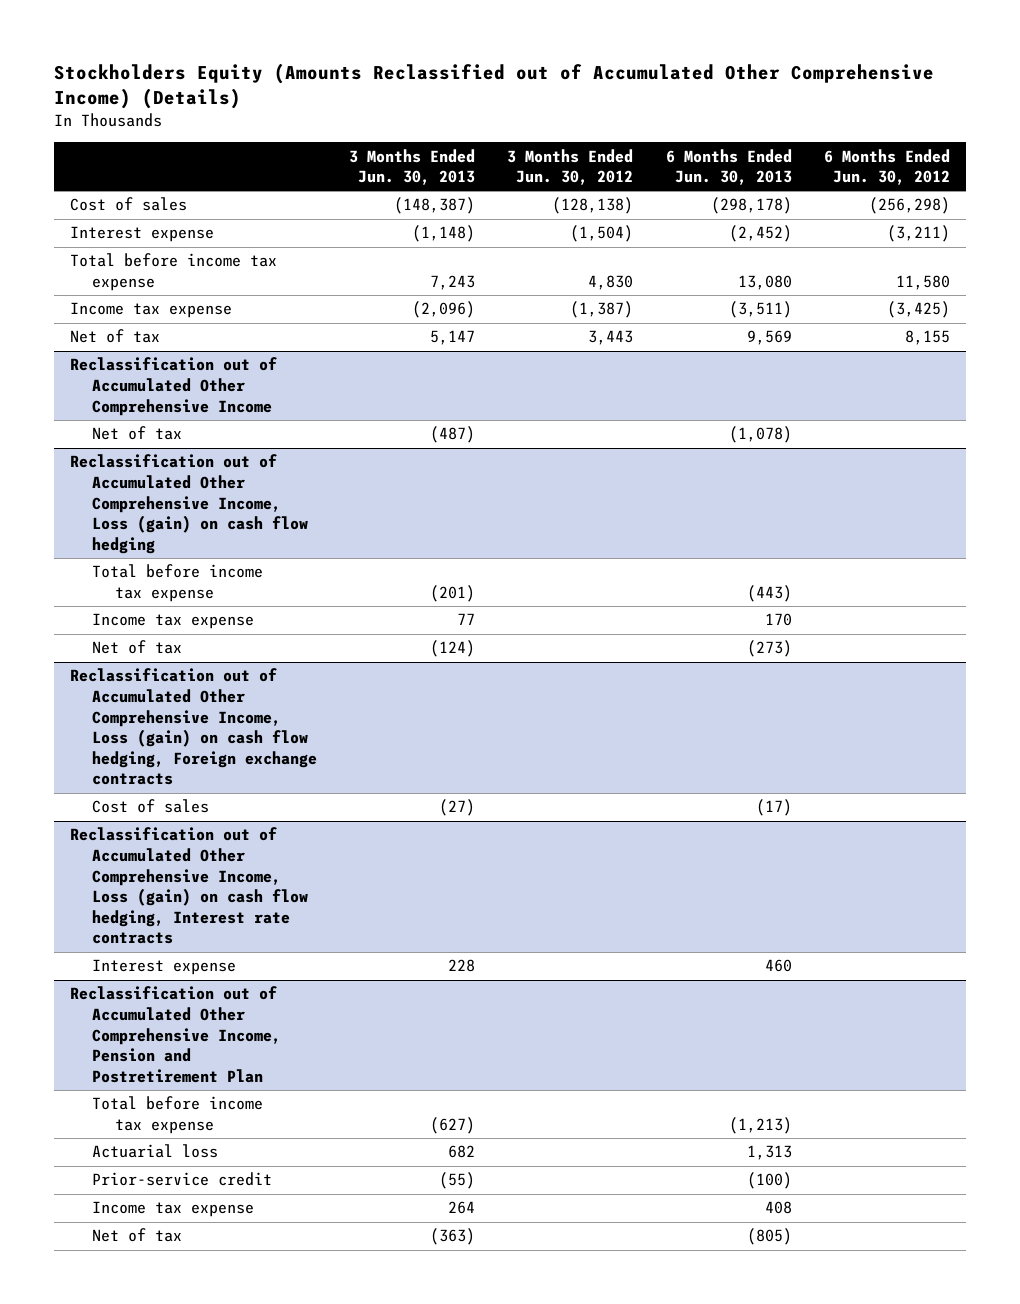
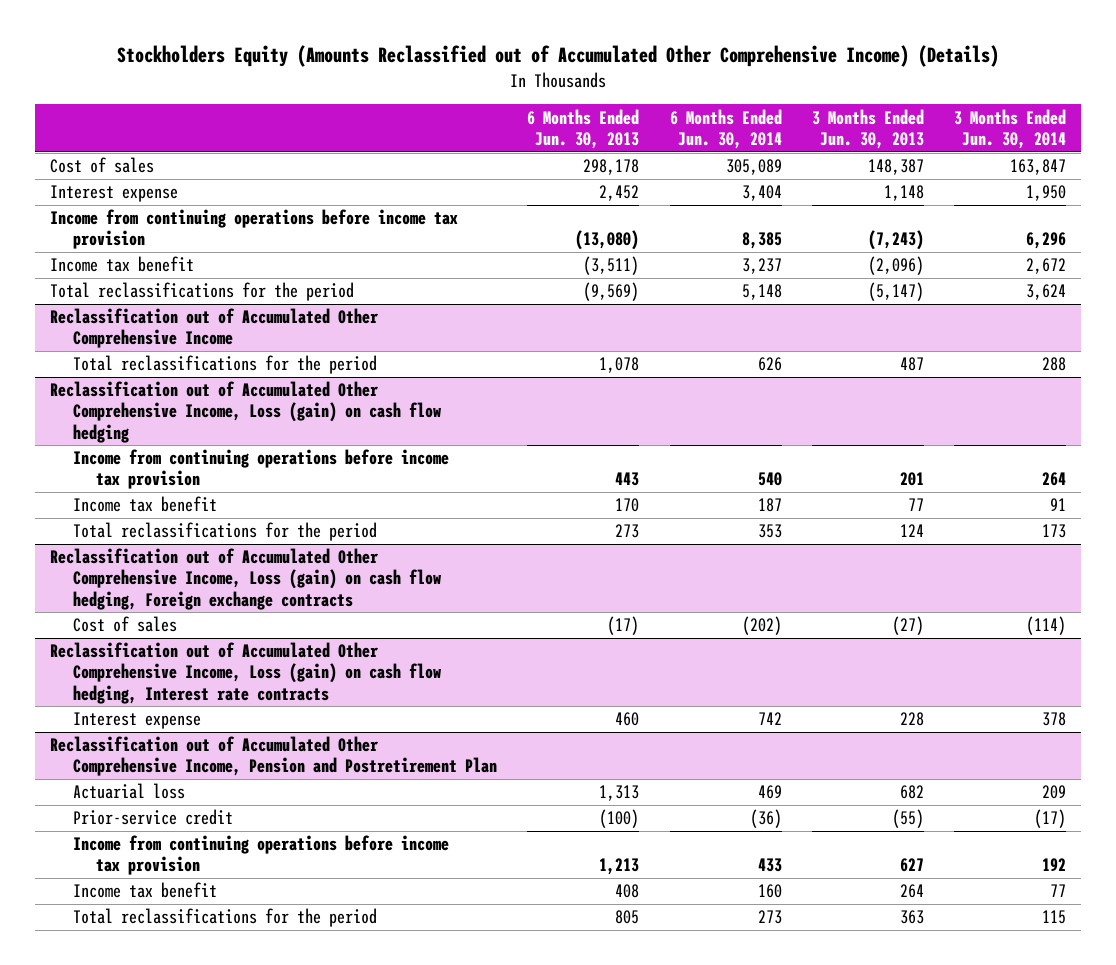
- | 3 Months Ended Jun. 30, 2013 | 3 Months Ended Jun. 30, 2012 | 6 Months Ended Jun. 30, 2013 | 6 Months Ended Jun. 30, 2012
+ | 6 Months Ended Jun. 30, 2013 | 6 Months Ended Jun. 30, 2014 | 3 Months Ended Jun. 30, 2013 | 3 Months Ended Jun. 30, 2014
- Cost of sales | (148,387) | (128,138) | (298,178) | (256,298)
- Interest expense | (1,148) | (1,504) | (2,452) | (3,211)
- Total before income tax expense | 7,243 | 4,830 | 13,080 | 11,580
- Income tax expense | (2,096) | (1,387) | (3,511) | (3,425)
- Net of tax | 5,147 | 3,443 | 9,569 | 8,155
+ Cost of sales | 298,178 | 305,089 | 148,387 | 163,847
+ Interest expense | 2,452 | 3,404 | 1,148 | 1,950
+ Income from continuing operations before income tax provision | (13,080) | 8,385 | (7,243) | 6,296
+ Income tax benefit | (3,511) | 3,237 | (2,096) | 2,672
+ Total reclassifications for the period | (9,569) | 5,148 | (5,147) | 3,624
@ Reclassification out of Accumulated Other Comprehensive Income
- Net of tax | (487) | | (1,078) |
+ Total reclassifications for the period | 1,078 | 626 | 487 | 288
@ Reclassification out of Accumulated Other Comprehensive Income, Loss (gain) on cash flow hedging
- Total before income tax expense | (201) | | (443) |
- Income tax expense | 77 | | 170 |
- Net of tax | (124) | | (273) |
+ Income from continuing operations before income tax provision | 443 | 540 | 201 | 264
+ Income tax benefit | 170 | 187 | 77 | 91
+ Total reclassifications for the period | 273 | 353 | 124 | 173
@ Reclassification out of Accumulated Other Comprehensive Income, Pension and Postretirement Plan
- Total before income tax expense | (627) | | (1,213) |
- Income tax expense | 264 | | 408 |
- Net of tax | (363) | | (805) |
+ Income from continuing operations before income tax provision | 1,213 | 433 | 627 | 192
+ Income tax benefit | 408 | 160 | 264 | 77
+ Total reclassifications for the period | 805 | 273 | 363 | 115

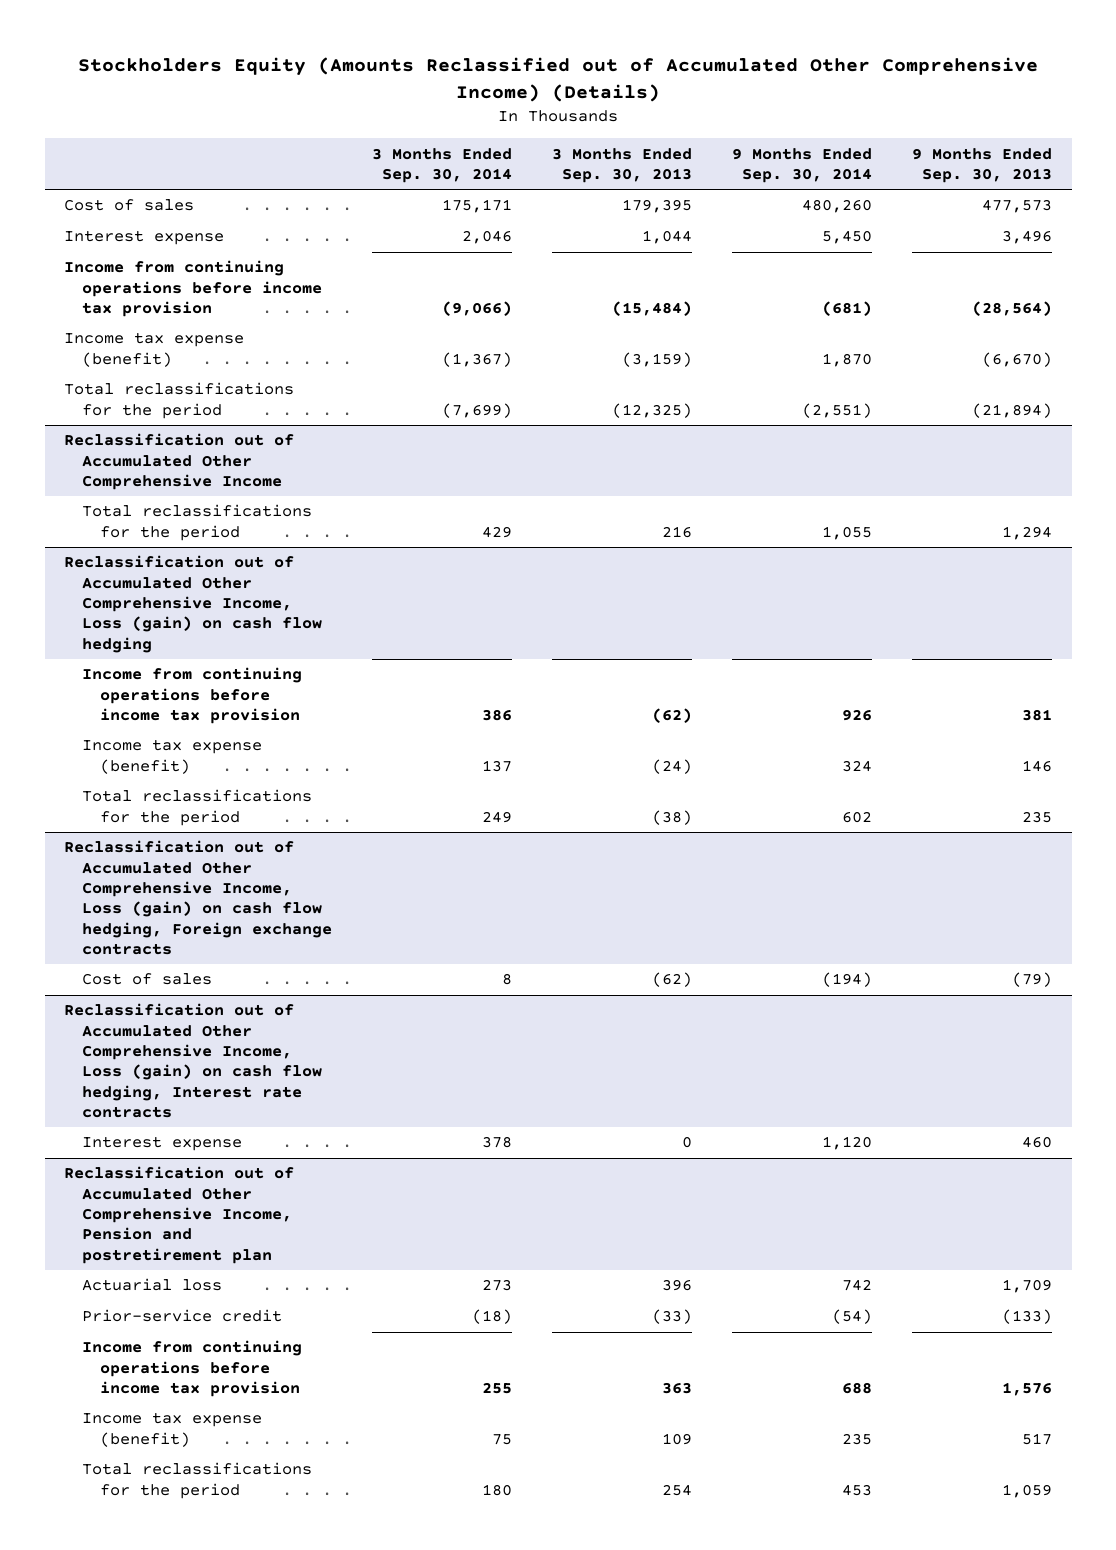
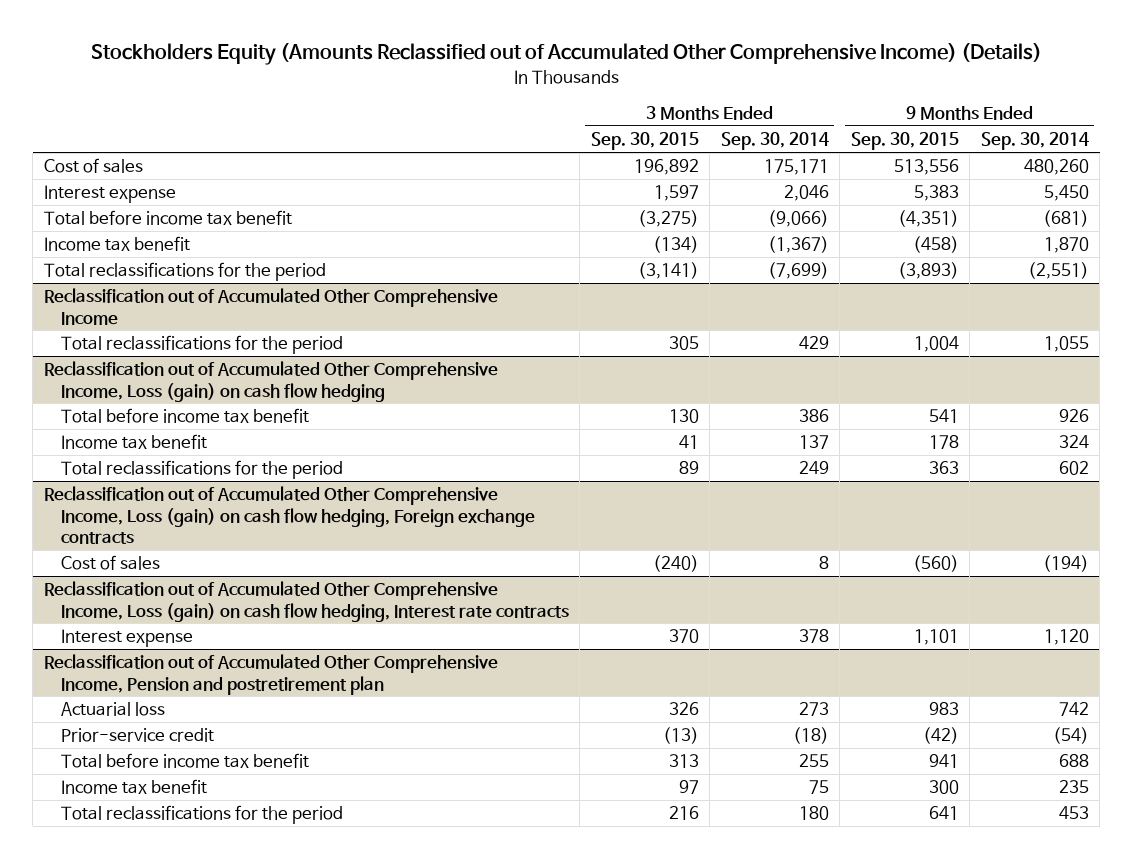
- | 3 Months Ended Sep. 30, 2014 | 3 Months Ended Sep. 30, 2013 | 9 Months Ended Sep. 30, 2014 | 9 Months Ended Sep. 30, 2013
+ | 3 Months Ended Sep. 30, 2015 | 3 Months Ended Sep. 30, 2014 | 9 Months Ended Sep. 30, 2015 | 9 Months Ended Sep. 30, 2014
- Income from continuing operations before income tax provision | (9,066) | (15,484) | (681) | (28,564)
- Income tax expense (benefit) | (1,367) | (3,159) | 1,870 | (6,670)
+ Total before income tax benefit | (3,275) | (9,066) | (4,351) | (681)
+ Income tax benefit | (134) | (1,367) | (458) | 1,870
@ Reclassification out of Accumulated Other Comprehensive Income, Loss (gain) on cash flow hedging
- Income from continuing operations before income tax provision | 386 | (62) | 926 | 381
- Income tax expense (benefit) | 137 | (24) | 324 | 146
+ Total before income tax benefit | 130 | 386 | 541 | 926
+ Income tax benefit | 41 | 137 | 178 | 324
@ Reclassification out of Accumulated Other Comprehensive Income, Pension and postretirement plan
- Income from continuing operations before income tax provision | 255 | 363 | 688 | 1,576
- Income tax expense (benefit) | 75 | 109 | 235 | 517
+ Total before income tax benefit | 313 | 255 | 941 | 688
+ Income tax benefit | 97 | 75 | 300 | 235

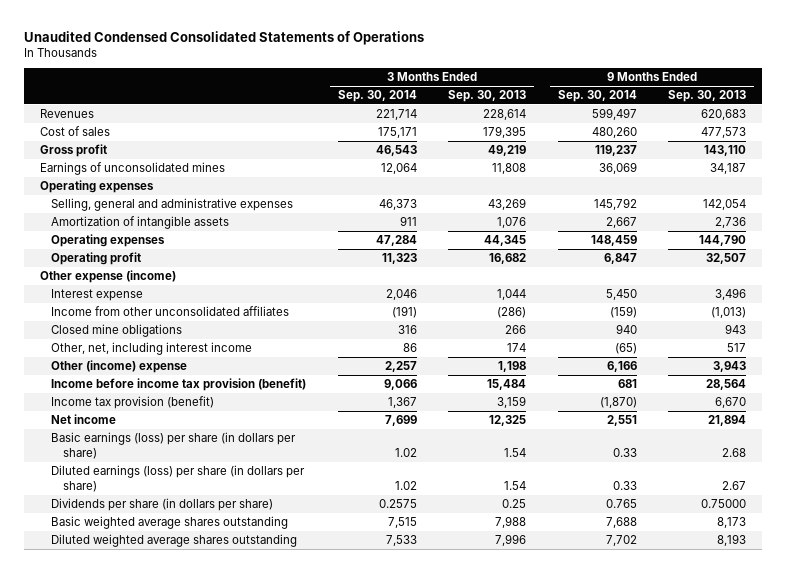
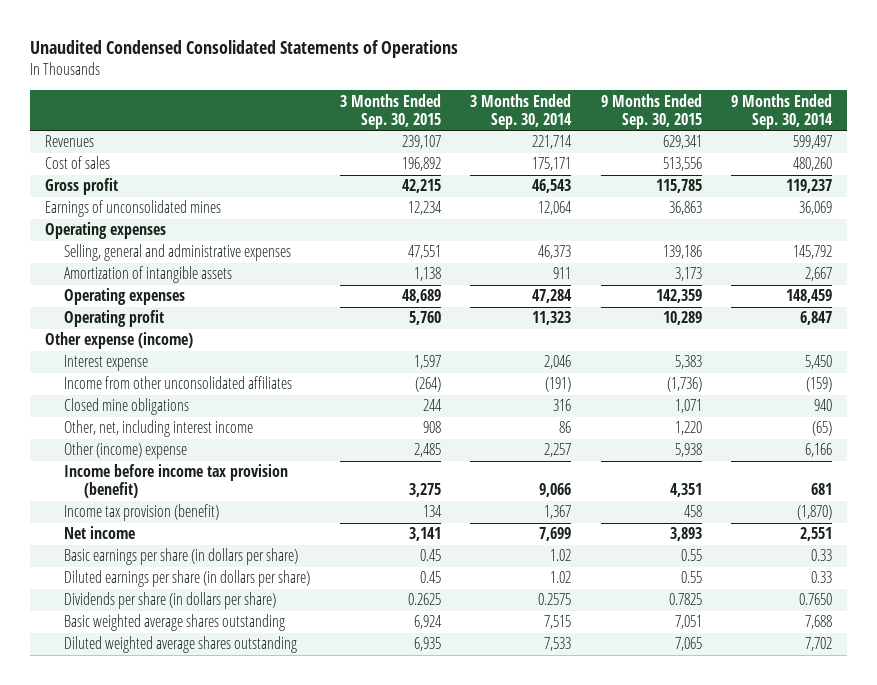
- | 3 Months Ended Sep. 30, 2014 | 3 Months Ended Sep. 30, 2013 | 9 Months Ended Sep. 30, 2014 | 9 Months Ended Sep. 30, 2013
+ | 3 Months Ended Sep. 30, 2015 | 3 Months Ended Sep. 30, 2014 | 9 Months Ended Sep. 30, 2015 | 9 Months Ended Sep. 30, 2014
- Basic earnings (loss) per share (in dollars per share) | 1.02 | 1.54 | 0.33 | 2.68
- Diluted earnings (loss) per share (in dollars per share) | 1.02 | 1.54 | 0.33 | 2.67
- Dividends per share (in dollars per share) | 0.2575 | 0.25 | 0.765 | 0.75000
+ Basic earnings per share (in dollars per share) | 0.45 | 1.02 | 0.55 | 0.33
+ Diluted earnings per share (in dollars per share) | 0.45 | 1.02 | 0.55 | 0.33
+ Dividends per share (in dollars per share) | 0.2625 | 0.2575 | 0.7825 | 0.7650

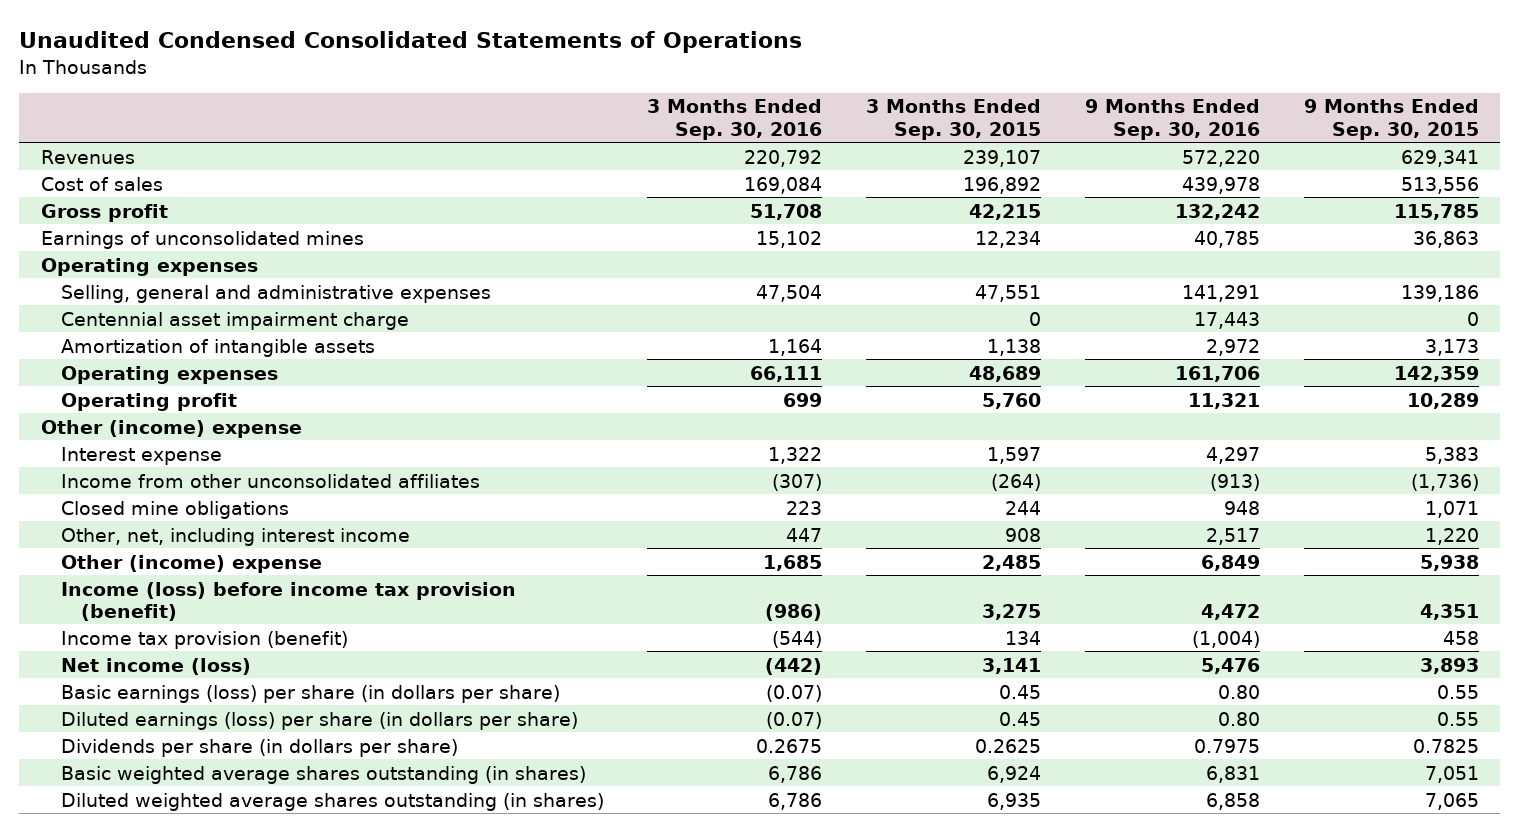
- | 3 Months Ended Sep. 30, 2015 | 3 Months Ended Sep. 30, 2014 | 9 Months Ended Sep. 30, 2015 | 9 Months Ended Sep. 30, 2014
+ | 3 Months Ended Sep. 30, 2016 | 3 Months Ended Sep. 30, 2015 | 9 Months Ended Sep. 30, 2016 | 9 Months Ended Sep. 30, 2015
+ Centennial asset impairment charge | | 0 | 17,443 | 0
- Other expense (income)
+ Other (income) expense
- Income before income tax provision (benefit) | 3,275 | 9,066 | 4,351 | 681
+ Income (loss) before income tax provision (benefit) | (986) | 3,275 | 4,472 | 4,351
- Net income | 3,141 | 7,699 | 3,893 | 2,551
- Basic earnings per share (in dollars per share) | 0.45 | 1.02 | 0.55 | 0.33
- Diluted earnings per share (in dollars per share) | 0.45 | 1.02 | 0.55 | 0.33
+ Net income (loss) | (442) | 3,141 | 5,476 | 3,893
+ Basic earnings (loss) per share (in dollars per share) | (0.07) | 0.45 | 0.80 | 0.55
+ Diluted earnings (loss) per share (in dollars per share) | (0.07) | 0.45 | 0.80 | 0.55
- Basic weighted average shares outstanding | 6,924 | 7,515 | 7,051 | 7,688
- Diluted weighted average shares outstanding | 6,935 | 7,533 | 7,065 | 7,702
+ Basic weighted average shares outstanding (in shares) | 6,786 | 6,924 | 6,831 | 7,051
+ Diluted weighted average shares outstanding (in shares) | 6,786 | 6,935 | 6,858 | 7,065

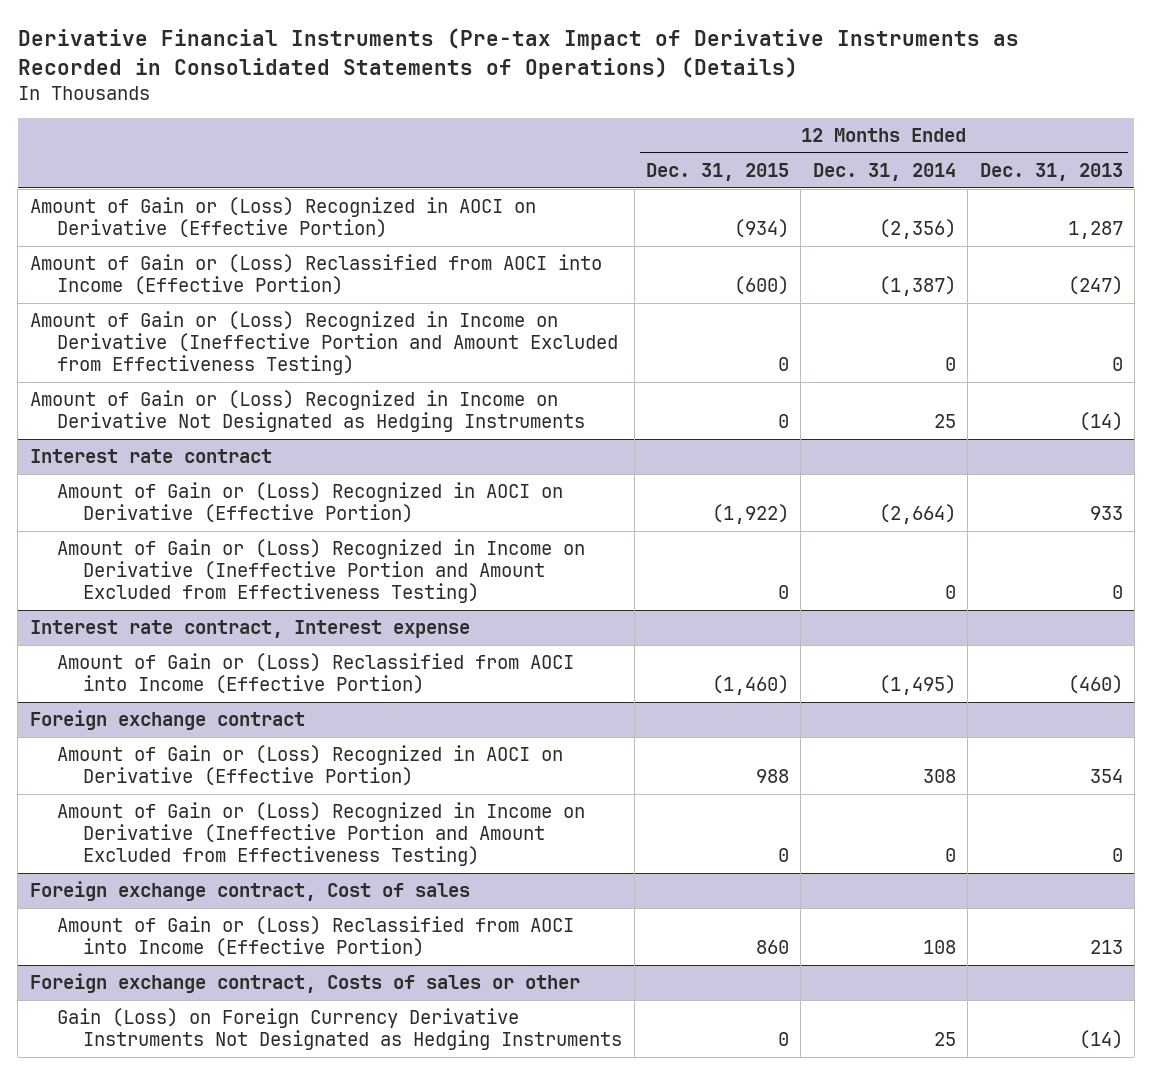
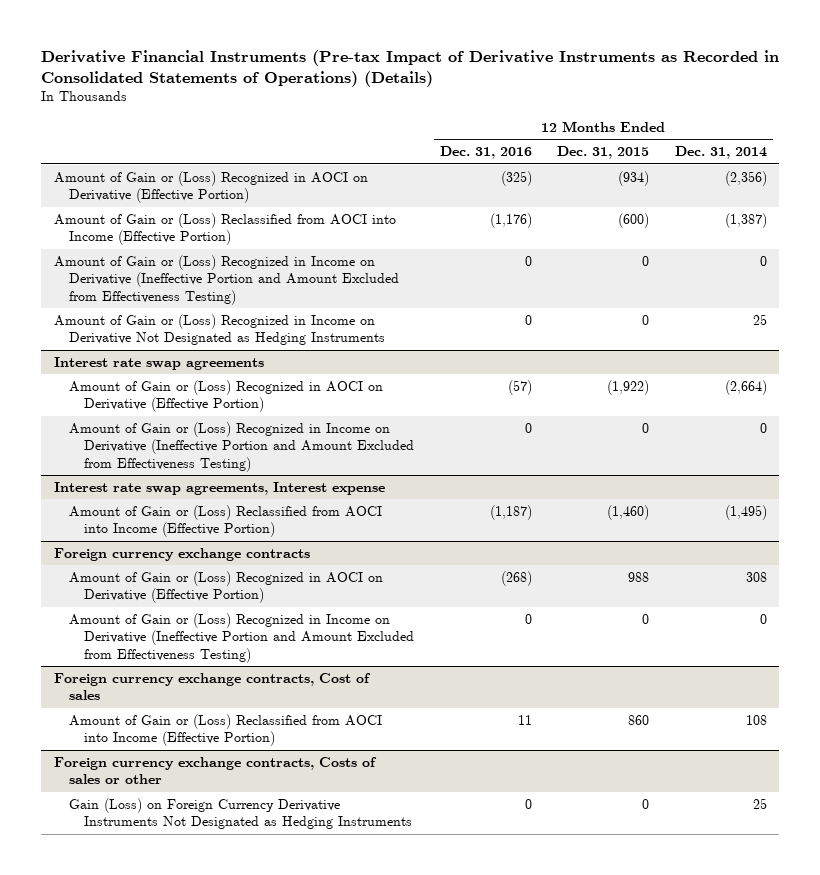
- | 12 Months Ended Dec. 31, 2015 | 12 Months Ended Dec. 31, 2014 | 12 Months Ended Dec. 31, 2013
+ | 12 Months Ended Dec. 31, 2016 | 12 Months Ended Dec. 31, 2015 | 12 Months Ended Dec. 31, 2014
- Interest rate contract
+ Interest rate swap agreements
- Interest rate contract, Interest expense
+ Interest rate swap agreements, Interest expense
- Foreign exchange contract
+ Foreign currency exchange contracts
- Foreign exchange contract, Cost of sales
+ Foreign currency exchange contracts, Cost of sales
- Foreign exchange contract, Costs of sales or other
+ Foreign currency exchange contracts, Costs of sales or other

